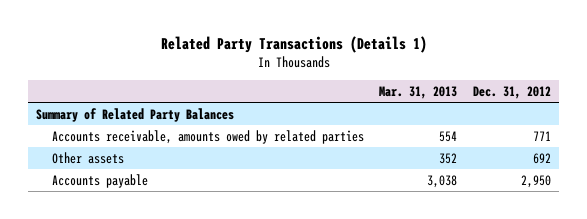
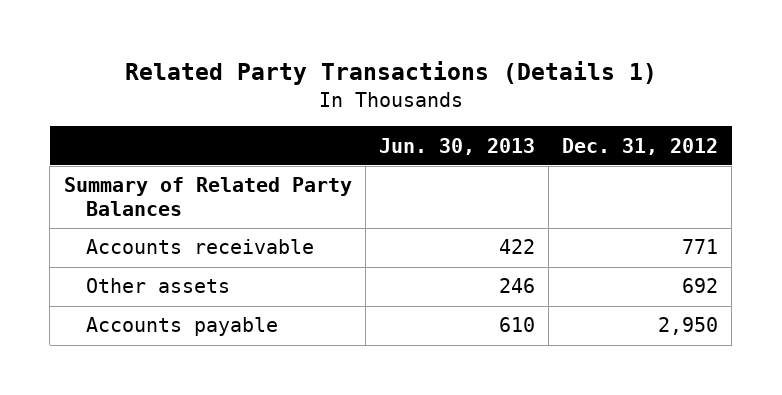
- | Mar. 31, 2013 | Dec. 31, 2012
+ | Jun. 30, 2013 | Dec. 31, 2012
- Accounts receivable, amounts owed by related parties | 554 | 771
+ Accounts receivable | 422 | 771

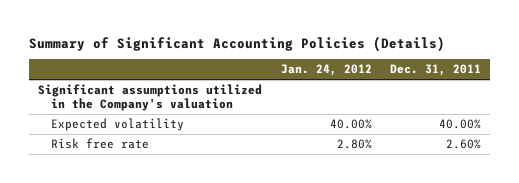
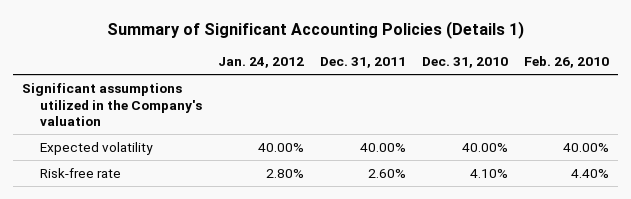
- Summary of Significant Accounting Policies (Details)
+ Summary of Significant Accounting Policies (Details 1)
- | Jan. 24, 2012 | Dec. 31, 2011
+ | Jan. 24, 2012 | Dec. 31, 2011 | Dec. 31, 2010 | Feb. 26, 2010
- Risk free rate | 2.80% | 2.60%
+ Risk-free rate | 2.80% | 2.60% | 4.10% | 4.40%

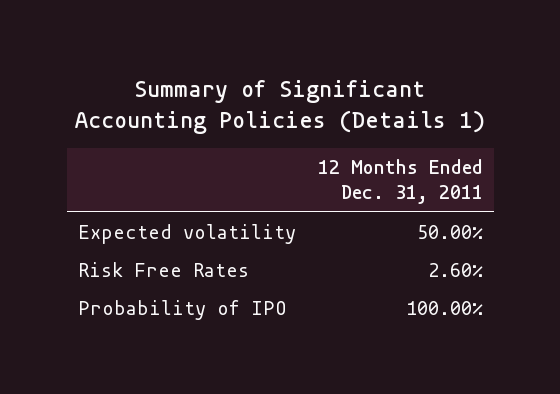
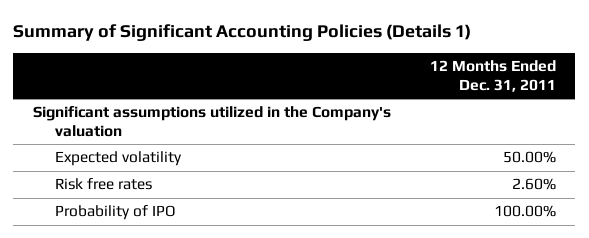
+ Significant assumptions utilized in the Company's valuation
- Risk Free Rates | 2.60%
+ Risk free rates | 2.60%

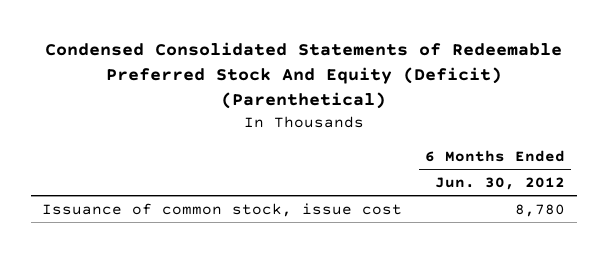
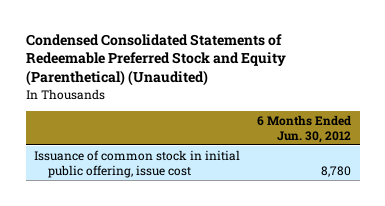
- Condensed Consolidated Statements of Redeemable Preferred Stock And Equity (Deficit) (Parenthetical)
+ Condensed Consolidated Statements of Redeemable Preferred Stock and Equity (Parenthetical) (Unaudited)
- Issuance of common stock, issue cost | 8,780
+ Issuance of common stock in initial public offering, issue cost | 8,780

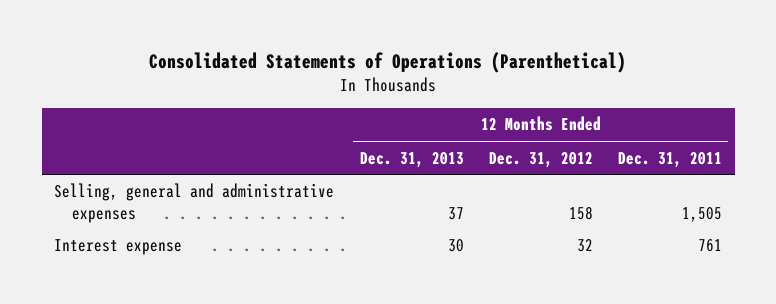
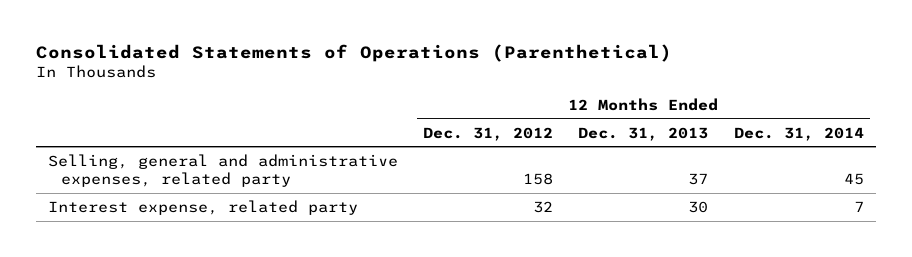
- | 12 Months Ended Dec. 31, 2013 | 12 Months Ended Dec. 31, 2012 | 12 Months Ended Dec. 31, 2011
+ | 12 Months Ended Dec. 31, 2012 | 12 Months Ended Dec. 31, 2013 | 12 Months Ended Dec. 31, 2014
- Selling, general and administrative expenses | 37 | 158 | 1,505
- Interest expense | 30 | 32 | 761
+ Selling, general and administrative expenses, related party | 158 | 37 | 45
+ Interest expense, related party | 32 | 30 | 7

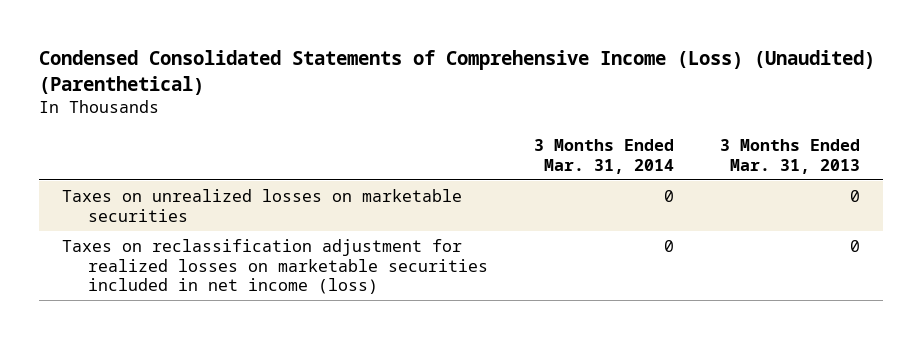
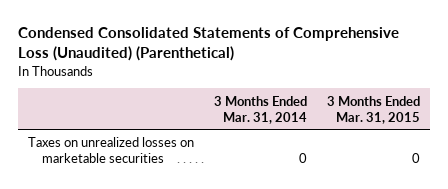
- Condensed Consolidated Statements of Comprehensive Income (Loss) (Unaudited) (Parenthetical)
+ Condensed Consolidated Statements of Comprehensive Loss (Unaudited) (Parenthetical)
- | 3 Months Ended Mar. 31, 2014 | 3 Months Ended Mar. 31, 2013
+ | 3 Months Ended Mar. 31, 2014 | 3 Months Ended Mar. 31, 2015
- Taxes on reclassification adjustment for realized losses on marketable securities included in net income (loss) | 0 | 0

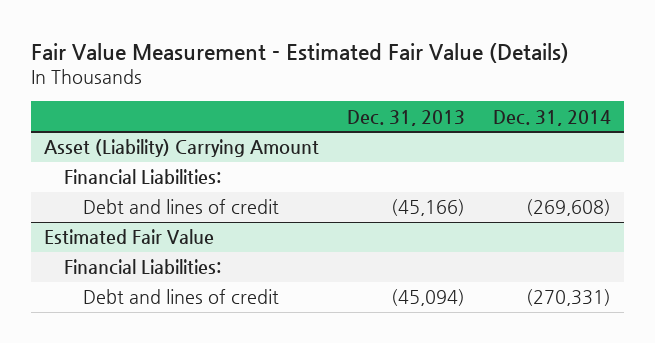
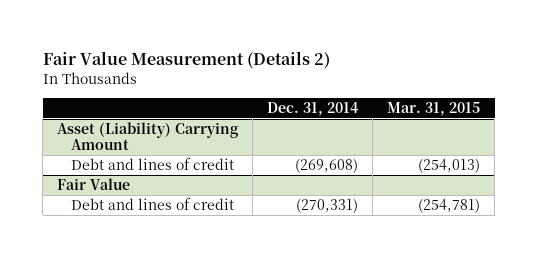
- Fair Value Measurement - Estimated Fair Value (Details)
+ Fair Value Measurement (Details 2)
- | Dec. 31, 2013 | Dec. 31, 2014
+ | Dec. 31, 2014 | Mar. 31, 2015
@ Asset (Liability) Carrying Amount
- Financial Liabilities:
- Estimated Fair Value
- Financial Liabilities:
+ Fair Value

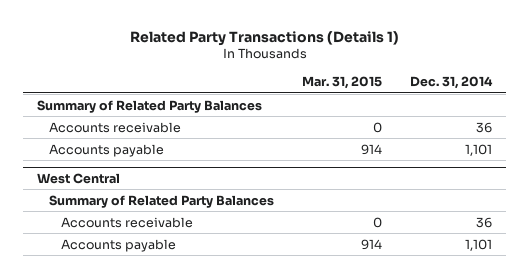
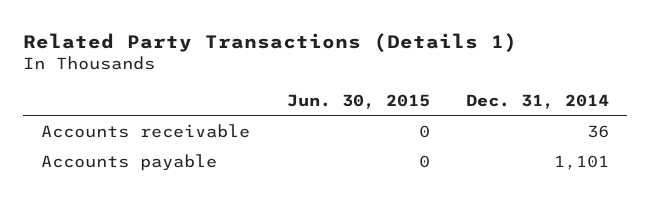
- | Mar. 31, 2015 | Dec. 31, 2014
+ | Jun. 30, 2015 | Dec. 31, 2014
- Summary of Related Party Balances
- West Central
- Summary of Related Party Balances
- Accounts receivable | 0 | 36
- Accounts payable | 914 | 1,101

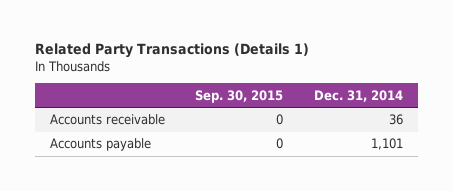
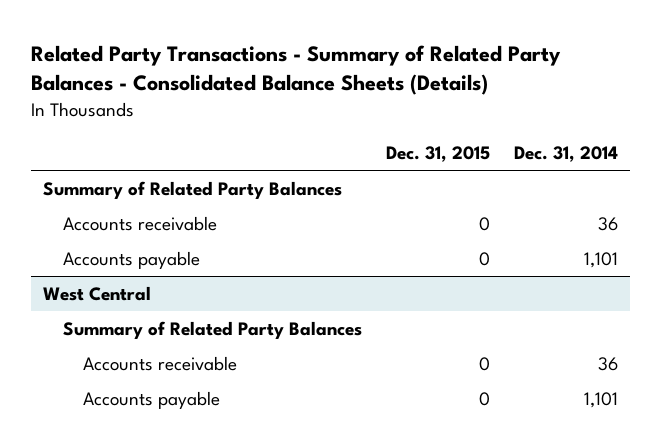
- Related Party Transactions (Details 1)
+ Related Party Transactions - Summary of Related Party Balances - Consolidated Balance Sheets (Details)
- | Sep. 30, 2015 | Dec. 31, 2014
+ | Dec. 31, 2015 | Dec. 31, 2014
+ Summary of Related Party Balances
+ West Central
+ Summary of Related Party Balances
+ Accounts receivable | 0 | 36
+ Accounts payable | 0 | 1,101

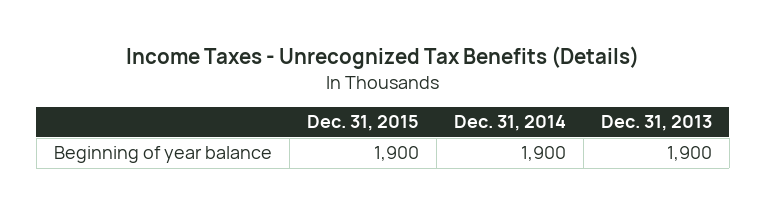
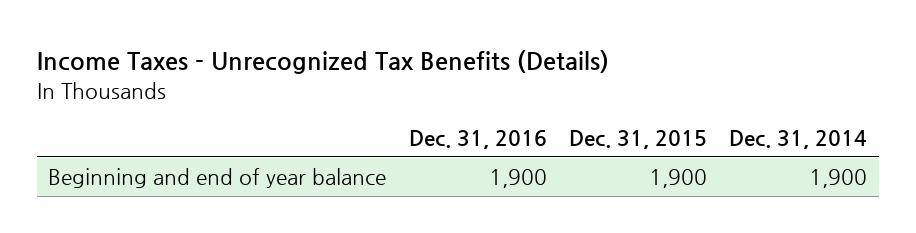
- | Dec. 31, 2015 | Dec. 31, 2014 | Dec. 31, 2013
+ | Dec. 31, 2016 | Dec. 31, 2015 | Dec. 31, 2014
- Beginning of year balance | 1,900 | 1,900 | 1,900
+ Beginning and end of year balance | 1,900 | 1,900 | 1,900

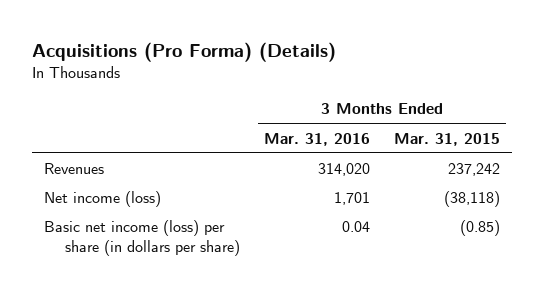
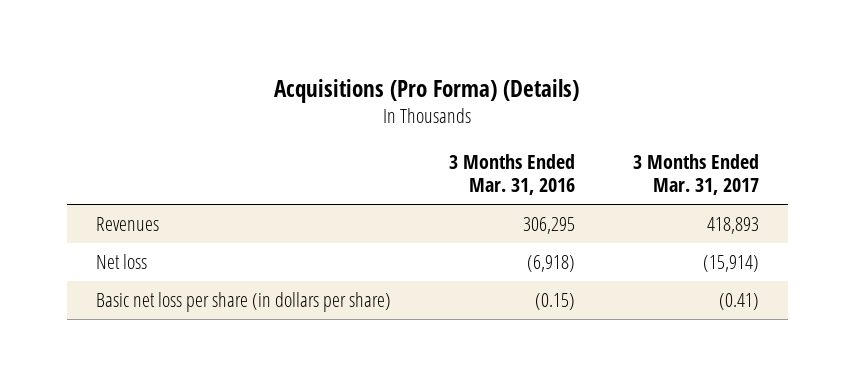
- | 3 Months Ended Mar. 31, 2016 | 3 Months Ended Mar. 31, 2015
+ | 3 Months Ended Mar. 31, 2016 | 3 Months Ended Mar. 31, 2017
- Revenues | 314,020 | 237,242
- Net income (loss) | 1,701 | (38,118)
- Basic net income (loss) per share (in dollars per share) | 0.04 | (0.85)
+ Revenues | 306,295 | 418,893
+ Net loss | (6,918) | (15,914)
+ Basic net loss per share (in dollars per share) | (0.15) | (0.41)

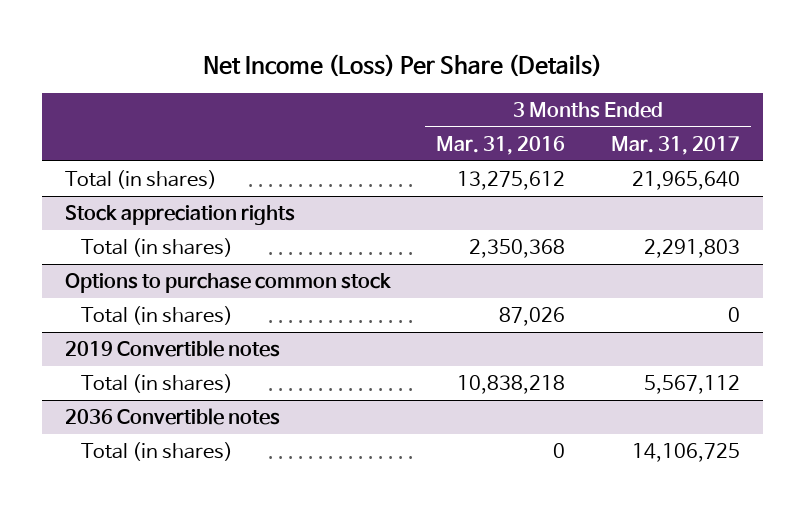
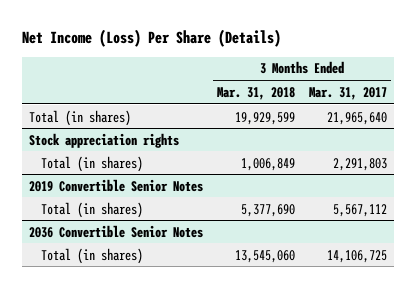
- | 3 Months Ended Mar. 31, 2016 | 3 Months Ended Mar. 31, 2017
+ | 3 Months Ended Mar. 31, 2018 | 3 Months Ended Mar. 31, 2017
- Options to purchase common stock
- Total (in shares) | 87,026 | 0
- 2019 Convertible notes
+ 2019 Convertible Senior Notes
- 2036 Convertible notes
+ 2036 Convertible Senior Notes

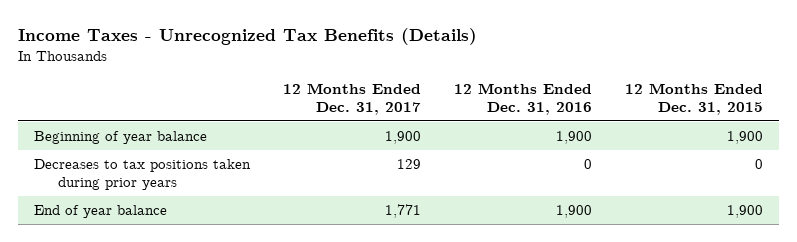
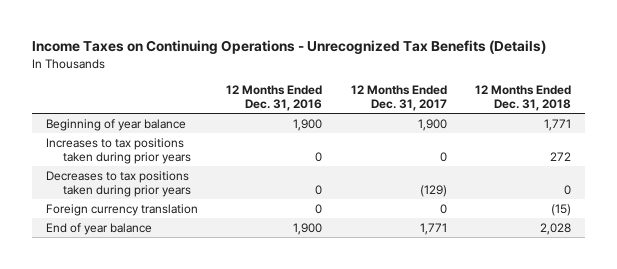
- Income Taxes - Unrecognized Tax Benefits (Details)
+ Income Taxes on Continuing Operations - Unrecognized Tax Benefits (Details)
- | 12 Months Ended Dec. 31, 2017 | 12 Months Ended Dec. 31, 2016 | 12 Months Ended Dec. 31, 2015
+ | 12 Months Ended Dec. 31, 2016 | 12 Months Ended Dec. 31, 2017 | 12 Months Ended Dec. 31, 2018
- Decreases to tax positions taken during prior years | 129 | 0 | 0
+ Increases to tax positions taken during prior years | 0 | 0 | 272
+ Decreases to tax positions taken during prior years | 0 | (129) | 0
+ Foreign currency translation | 0 | 0 | (15)

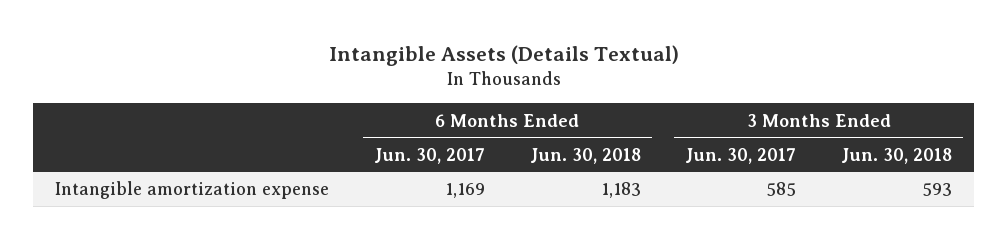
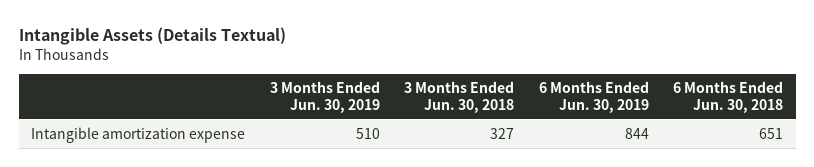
- | 6 Months Ended Jun. 30, 2017 | 6 Months Ended Jun. 30, 2018 | 3 Months Ended Jun. 30, 2017 | 3 Months Ended Jun. 30, 2018
+ | 3 Months Ended Jun. 30, 2019 | 3 Months Ended Jun. 30, 2018 | 6 Months Ended Jun. 30, 2019 | 6 Months Ended Jun. 30, 2018
- Intangible amortization expense | 1,169 | 1,183 | 585 | 593
+ Intangible amortization expense | 510 | 327 | 844 | 651

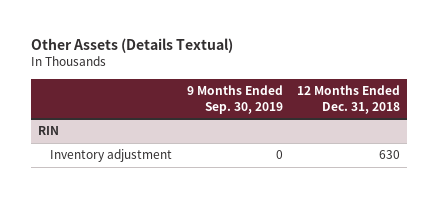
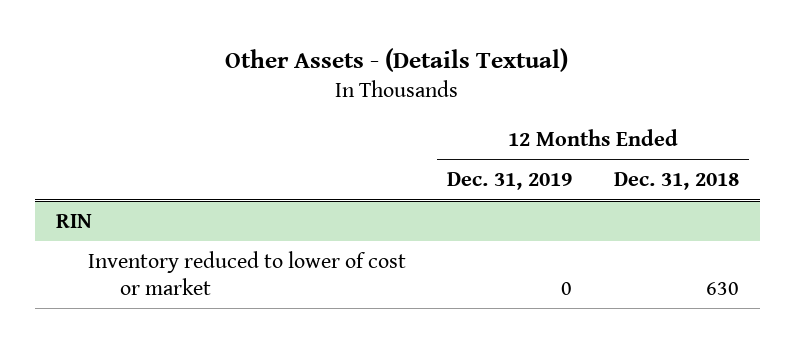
- Other Assets (Details Textual)
+ Other Assets - (Details Textual)
- | 9 Months Ended Sep. 30, 2019 | 12 Months Ended Dec. 31, 2018
+ | 12 Months Ended Dec. 31, 2019 | 12 Months Ended Dec. 31, 2018
@ RIN
- Inventory adjustment | 0 | 630
+ Inventory reduced to lower of cost or market | 0 | 630

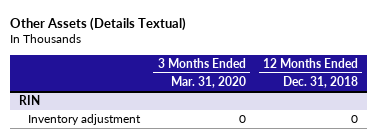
- Other Assets - (Details Textual)
+ Other Assets (Details Textual)
- | 12 Months Ended Dec. 31, 2019 | 12 Months Ended Dec. 31, 2018
+ | 3 Months Ended Mar. 31, 2020 | 12 Months Ended Dec. 31, 2018
@ RIN
- Inventory reduced to lower of cost or market | 0 | 630
+ Inventory adjustment | 0 | 0

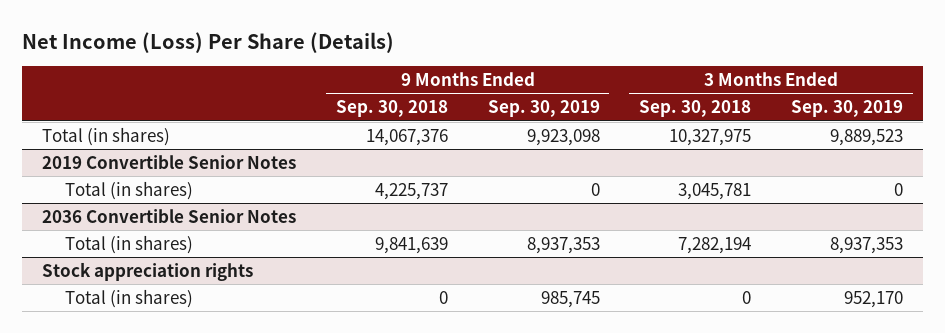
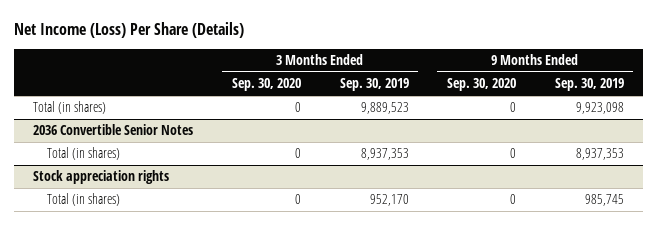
- | 9 Months Ended Sep. 30, 2018 | 9 Months Ended Sep. 30, 2019 | 3 Months Ended Sep. 30, 2018 | 3 Months Ended Sep. 30, 2019
+ | 3 Months Ended Sep. 30, 2020 | 3 Months Ended Sep. 30, 2019 | 9 Months Ended Sep. 30, 2020 | 9 Months Ended Sep. 30, 2019
- 2019 Convertible Senior Notes
- Total (in shares) | 4,225,737 | 0 | 3,045,781 | 0

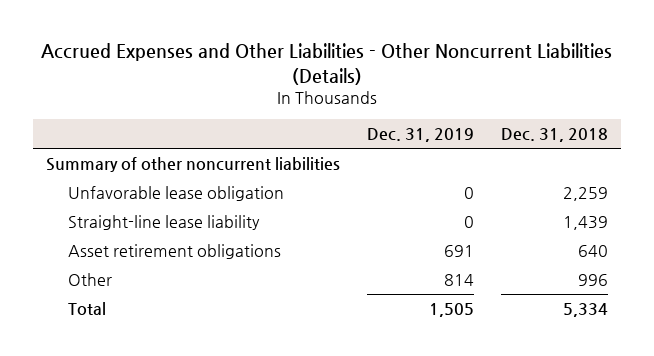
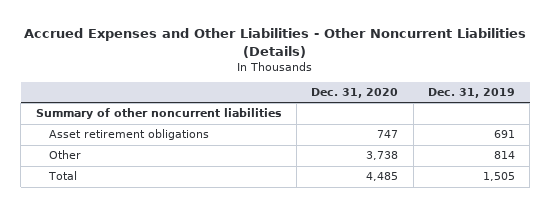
- | Dec. 31, 2019 | Dec. 31, 2018
+ | Dec. 31, 2020 | Dec. 31, 2019
- Unfavorable lease obligation | 0 | 2,259
- Straight-line lease liability | 0 | 1,439

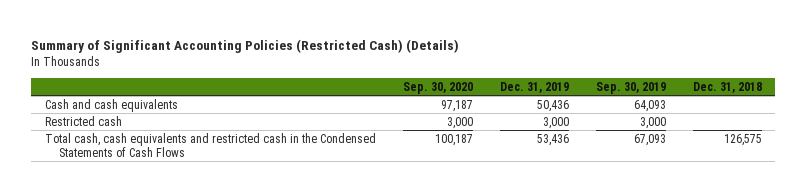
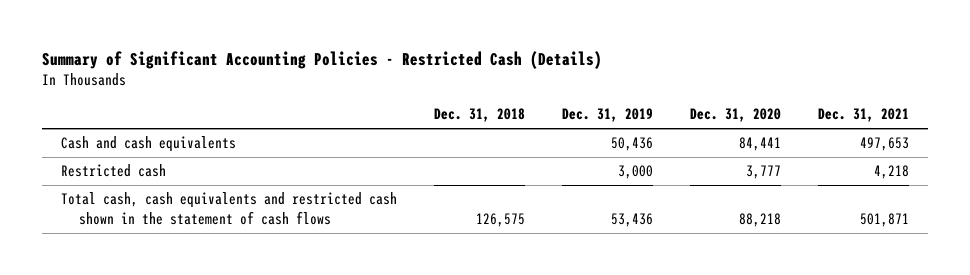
- Summary of Significant Accounting Policies (Restricted Cash) (Details)
+ Summary of Significant Accounting Policies - Restricted Cash (Details)
- | Sep. 30, 2020 | Dec. 31, 2019 | Sep. 30, 2019 | Dec. 31, 2018
+ | Dec. 31, 2018 | Dec. 31, 2019 | Dec. 31, 2020 | Dec. 31, 2021
- Total cash, cash equivalents and restricted cash in the Condensed Statements of Cash Flows | 100,187 | 53,436 | 67,093 | 126,575
+ Total cash, cash equivalents and restricted cash shown in the statement of cash flows | 126,575 | 53,436 | 88,218 | 501,871

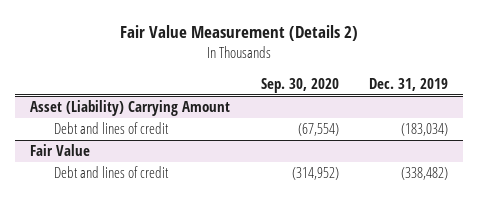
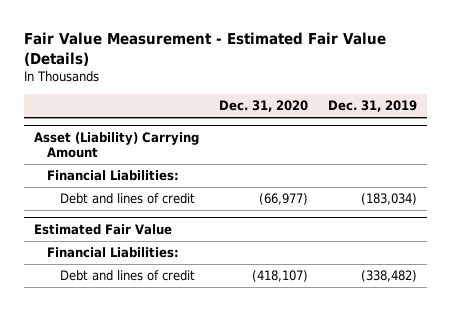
- Fair Value Measurement (Details 2)
+ Fair Value Measurement - Estimated Fair Value (Details)
- | Sep. 30, 2020 | Dec. 31, 2019
+ | Dec. 31, 2020 | Dec. 31, 2019
@ Asset (Liability) Carrying Amount
+ Financial Liabilities:
- Fair Value
+ Estimated Fair Value
+ Financial Liabilities:

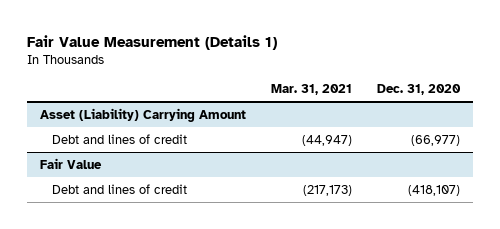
- Fair Value Measurement - Estimated Fair Value (Details)
+ Fair Value Measurement (Details 1)
- | Dec. 31, 2020 | Dec. 31, 2019
+ | Mar. 31, 2021 | Dec. 31, 2020
@ Asset (Liability) Carrying Amount
- Financial Liabilities:
- Estimated Fair Value
- Financial Liabilities:
+ Fair Value

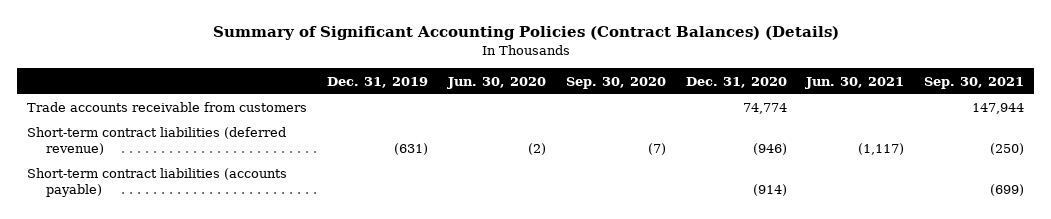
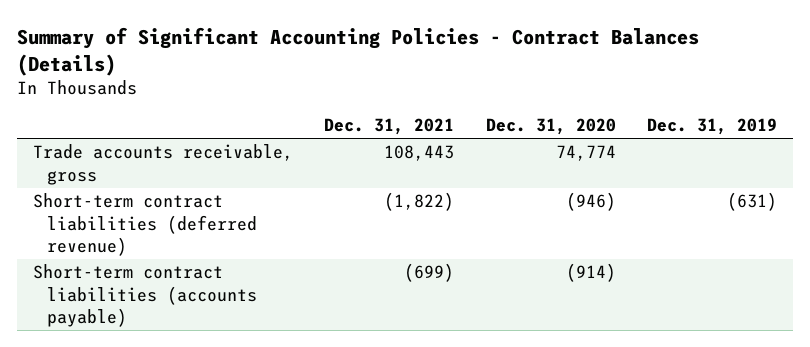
- Summary of Significant Accounting Policies (Contract Balances) (Details)
+ Summary of Significant Accounting Policies - Contract Balances (Details)
- | Dec. 31, 2019 | Jun. 30, 2020 | Sep. 30, 2020 | Dec. 31, 2020 | Jun. 30, 2021 | Sep. 30, 2021
+ | Dec. 31, 2021 | Dec. 31, 2020 | Dec. 31, 2019
- Trade accounts receivable from customers | | | | 74,774 | | 147,944
+ Trade accounts receivable, gross | 108,443 | 74,774 |

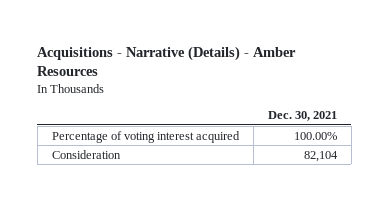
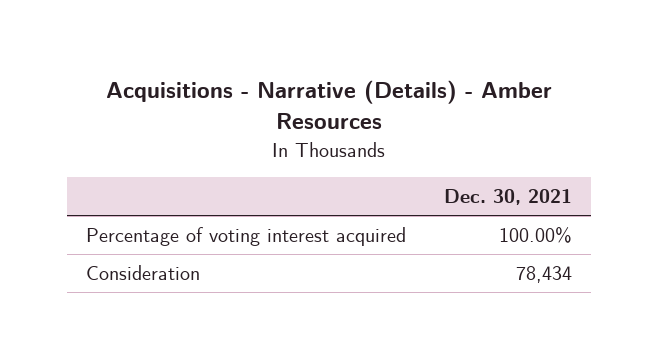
- Consideration | 82,104
+ Consideration | 78,434

